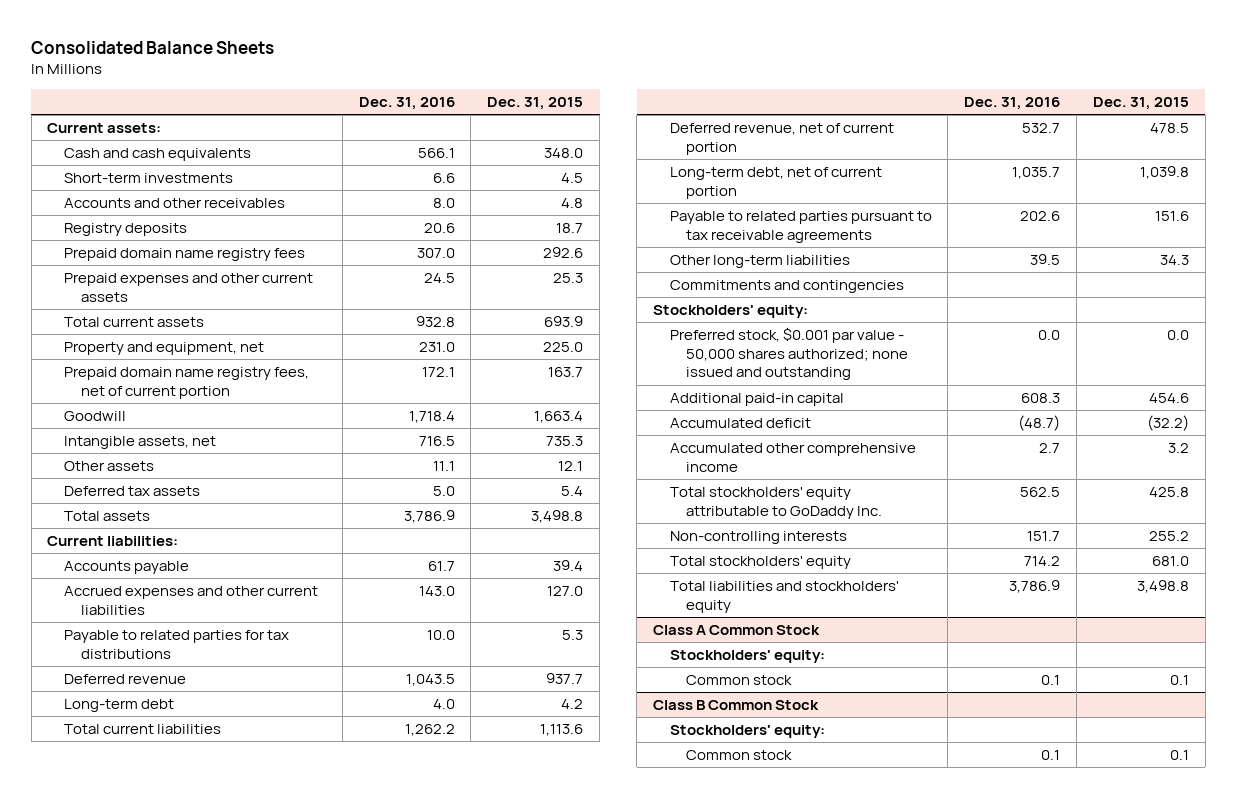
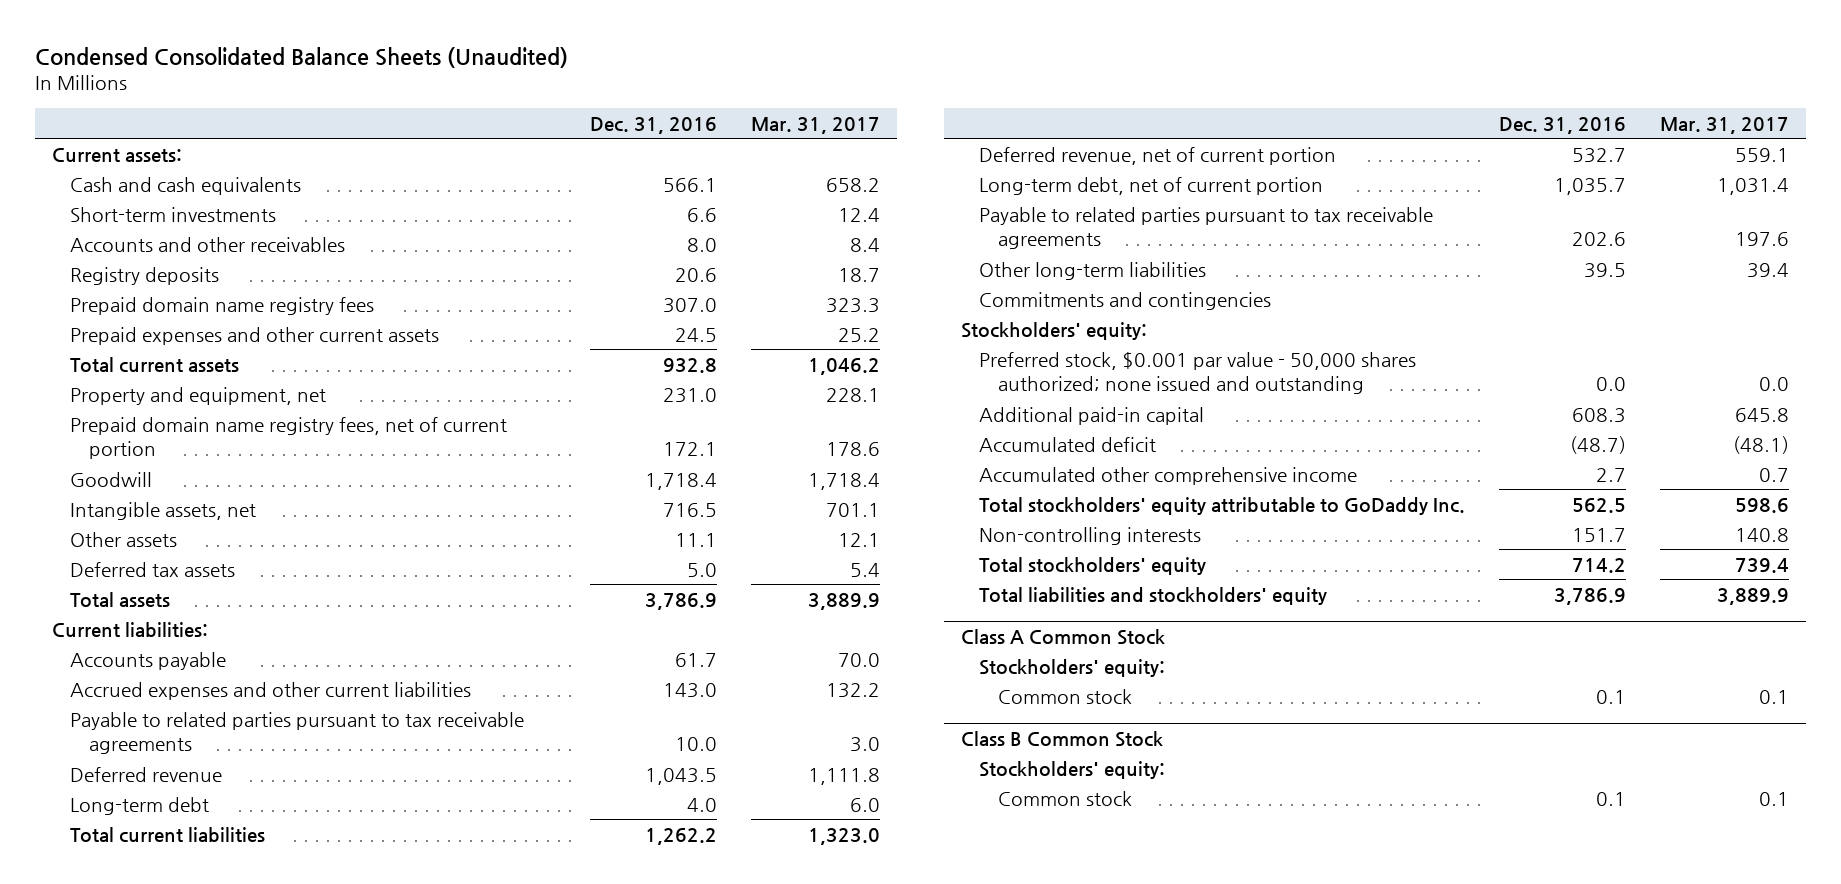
- Consolidated Balance Sheets
+ Condensed Consolidated Balance Sheets (Unaudited)
- | Dec. 31, 2016 | Dec. 31, 2015
+ | Dec. 31, 2016 | Mar. 31, 2017
- Payable to related parties for tax distributions | 10.0 | 5.3
+ Payable to related parties pursuant to tax receivable agreements | 10.0 | 3.0

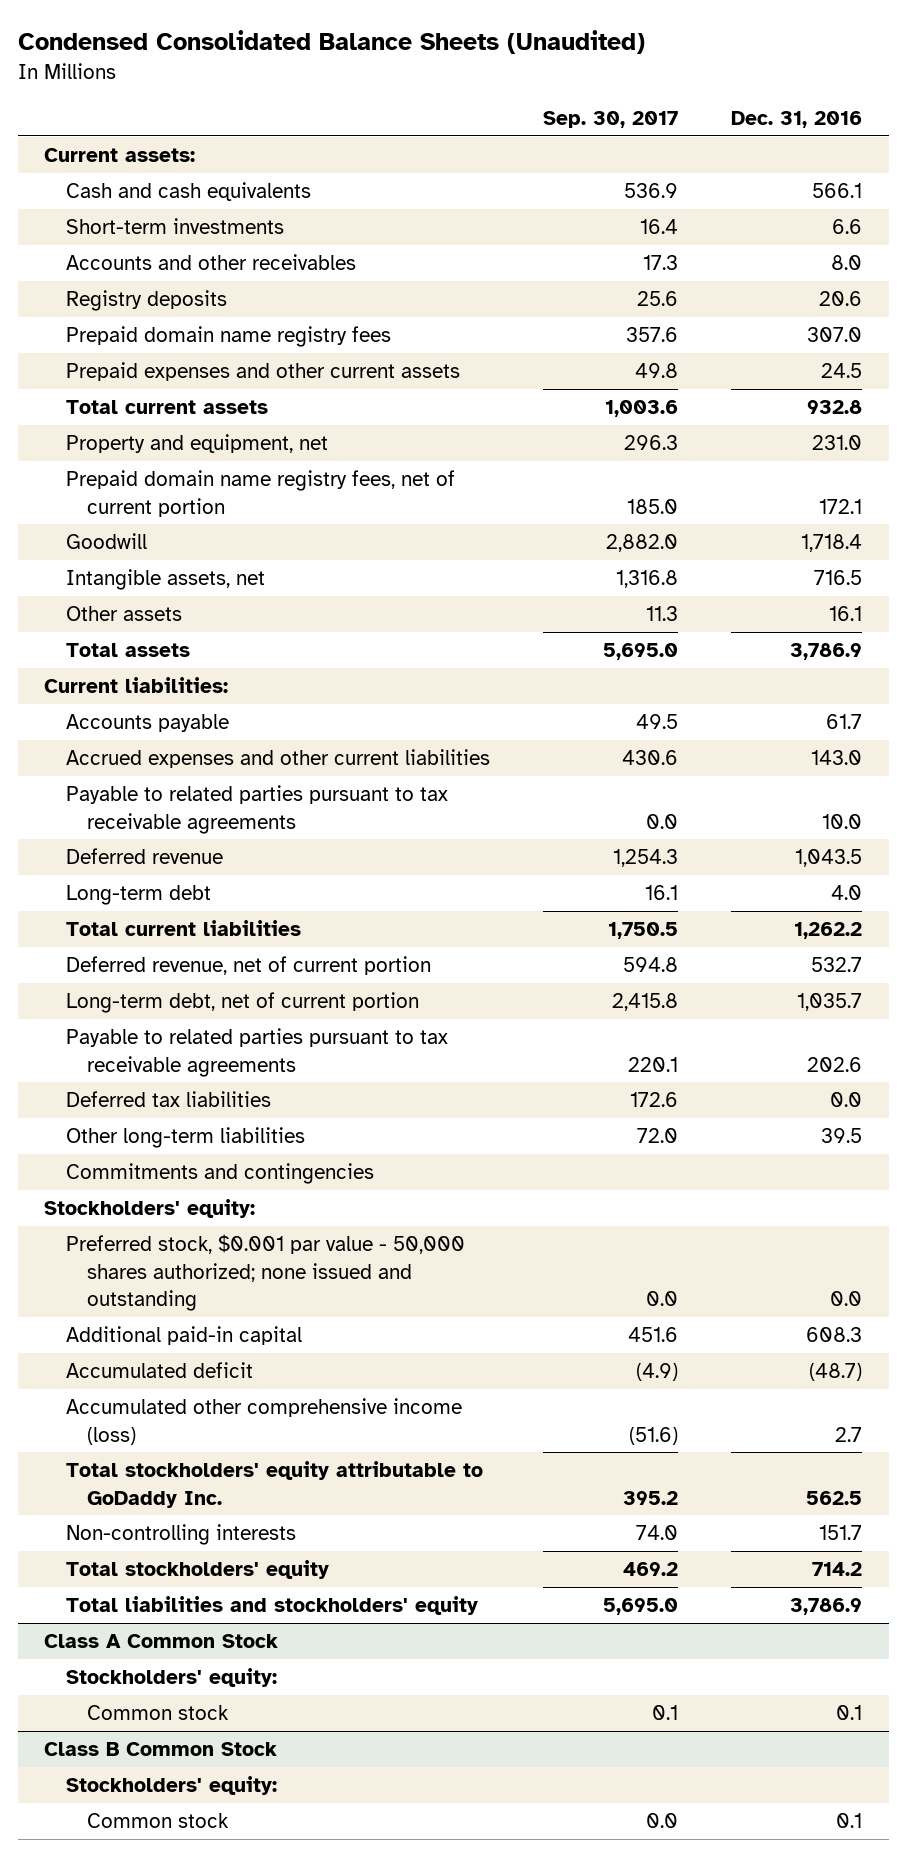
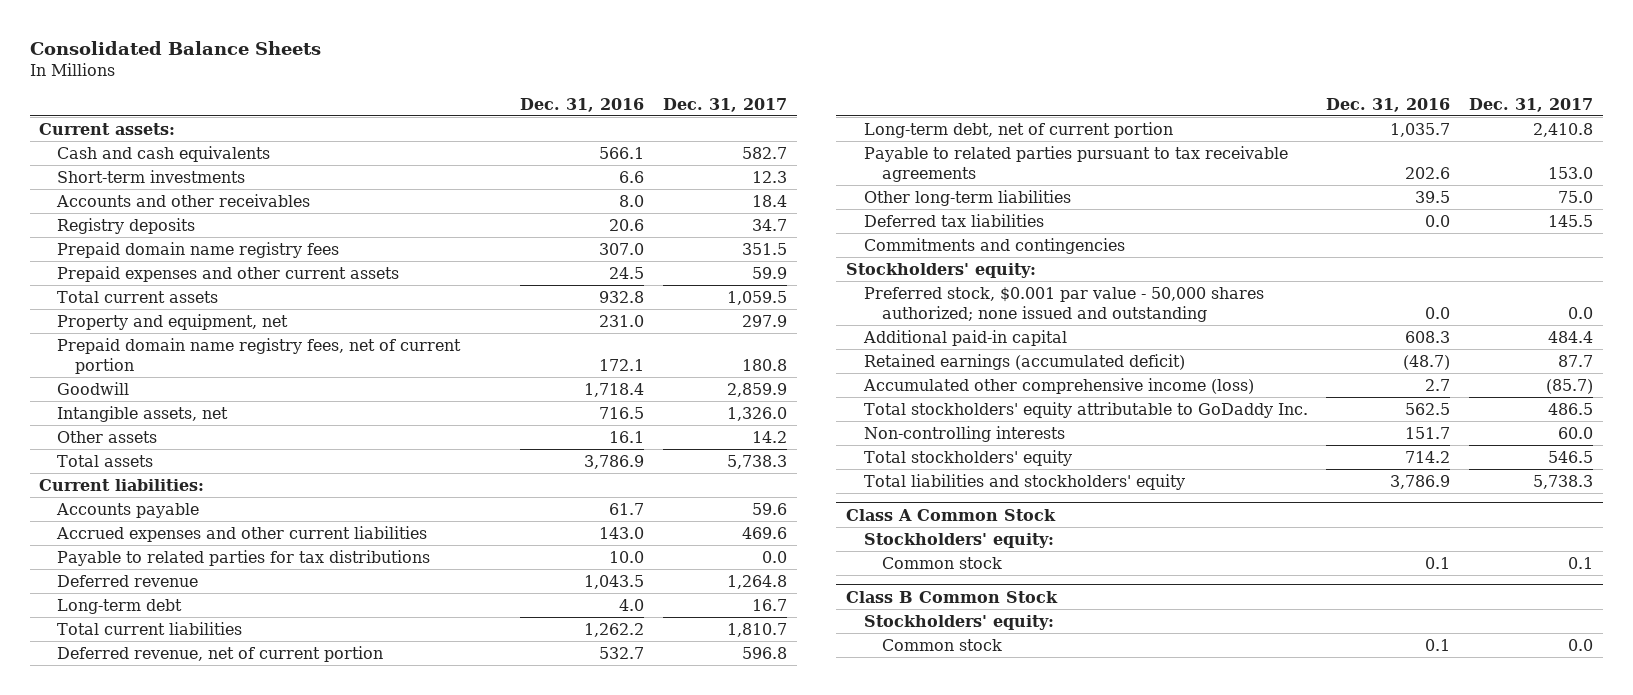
- Condensed Consolidated Balance Sheets (Unaudited)
+ Consolidated Balance Sheets
- | Sep. 30, 2017 | Dec. 31, 2016
+ | Dec. 31, 2016 | Dec. 31, 2017
- Payable to related parties pursuant to tax receivable agreements | 0.0 | 10.0
+ Payable to related parties for tax distributions | 10.0 | 0.0
moved down: Deferred tax liabilities | 0.0 | 145.5
- Accumulated deficit | (4.9) | (48.7)
+ Retained earnings (accumulated deficit) | (48.7) | 87.7

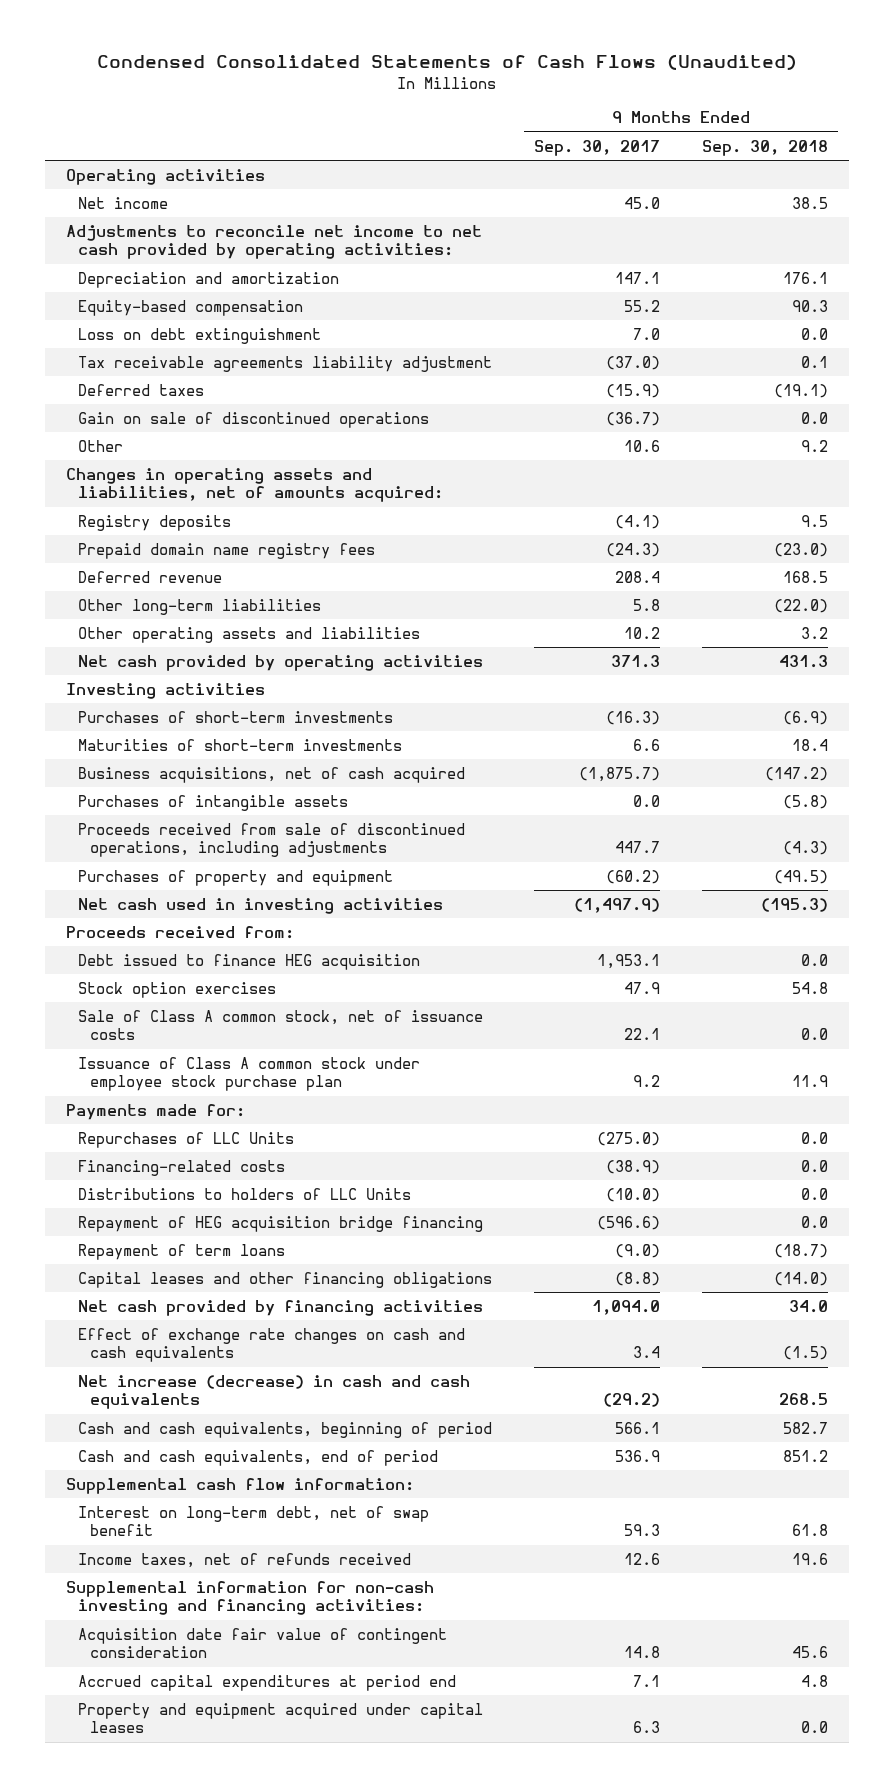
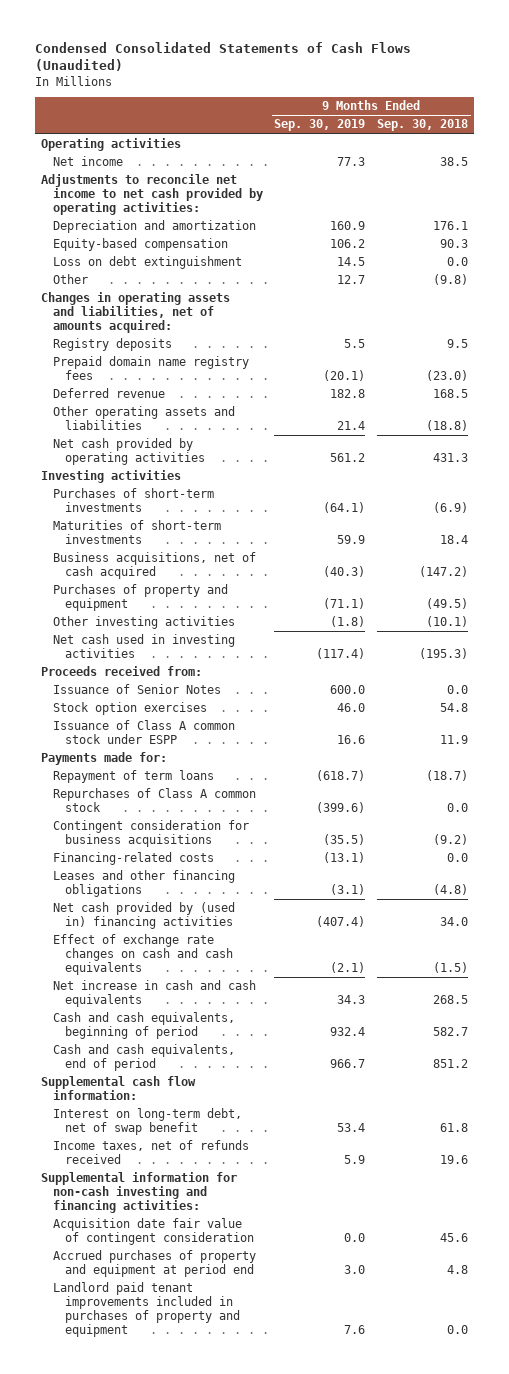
- | 9 Months Ended Sep. 30, 2017 | 9 Months Ended Sep. 30, 2018
+ | 9 Months Ended Sep. 30, 2019 | 9 Months Ended Sep. 30, 2018
- Tax receivable agreements liability adjustment | (37.0) | 0.1
- Deferred taxes | (15.9) | (19.1)
- Gain on sale of discontinued operations | (36.7) | 0.0
- Other | 10.6 | 9.2
+ Other | 12.7 | (9.8)
- Other long-term liabilities | 5.8 | (22.0)
- Other operating assets and liabilities | 10.2 | 3.2
+ Other operating assets and liabilities | 21.4 | (18.8)
- Purchases of intangible assets | 0.0 | (5.8)
- Proceeds received from sale of discontinued operations, including adjustments | 447.7 | (4.3)
+ Other investing activities | (1.8) | (10.1)
- Debt issued to finance HEG acquisition | 1,953.1 | 0.0
+ Issuance of Senior Notes | 600.0 | 0.0
- Sale of Class A common stock, net of issuance costs | 22.1 | 0.0
- Issuance of Class A common stock under employee stock purchase plan | 9.2 | 11.9
+ Issuance of Class A common stock under ESPP | 16.6 | 11.9
- Repurchases of LLC Units | (275.0) | 0.0
- Distributions to holders of LLC Units | (10.0) | 0.0
- Repayment of HEG acquisition bridge financing | (596.6) | 0.0
- Capital leases and other financing obligations | (8.8) | (14.0)
- Net cash provided by financing activities | 1,094.0 | 34.0
+ Repurchases of Class A common stock | (399.6) | 0.0
+ Contingent consideration for business acquisitions | (35.5) | (9.2)
moved down: Financing-related costs | (13.1) | 0.0
+ Leases and other financing obligations | (3.1) | (4.8)
+ Net cash provided by (used in) financing activities | (407.4) | 34.0
- Net increase (decrease) in cash and cash equivalents | (29.2) | 268.5
+ Net increase in cash and cash equivalents | 34.3 | 268.5
- Accrued capital expenditures at period end | 7.1 | 4.8
- Property and equipment acquired under capital leases | 6.3 | 0.0
+ Accrued purchases of property and equipment at period end | 3.0 | 4.8
+ Landlord paid tenant improvements included in purchases of property and equipment | 7.6 | 0.0

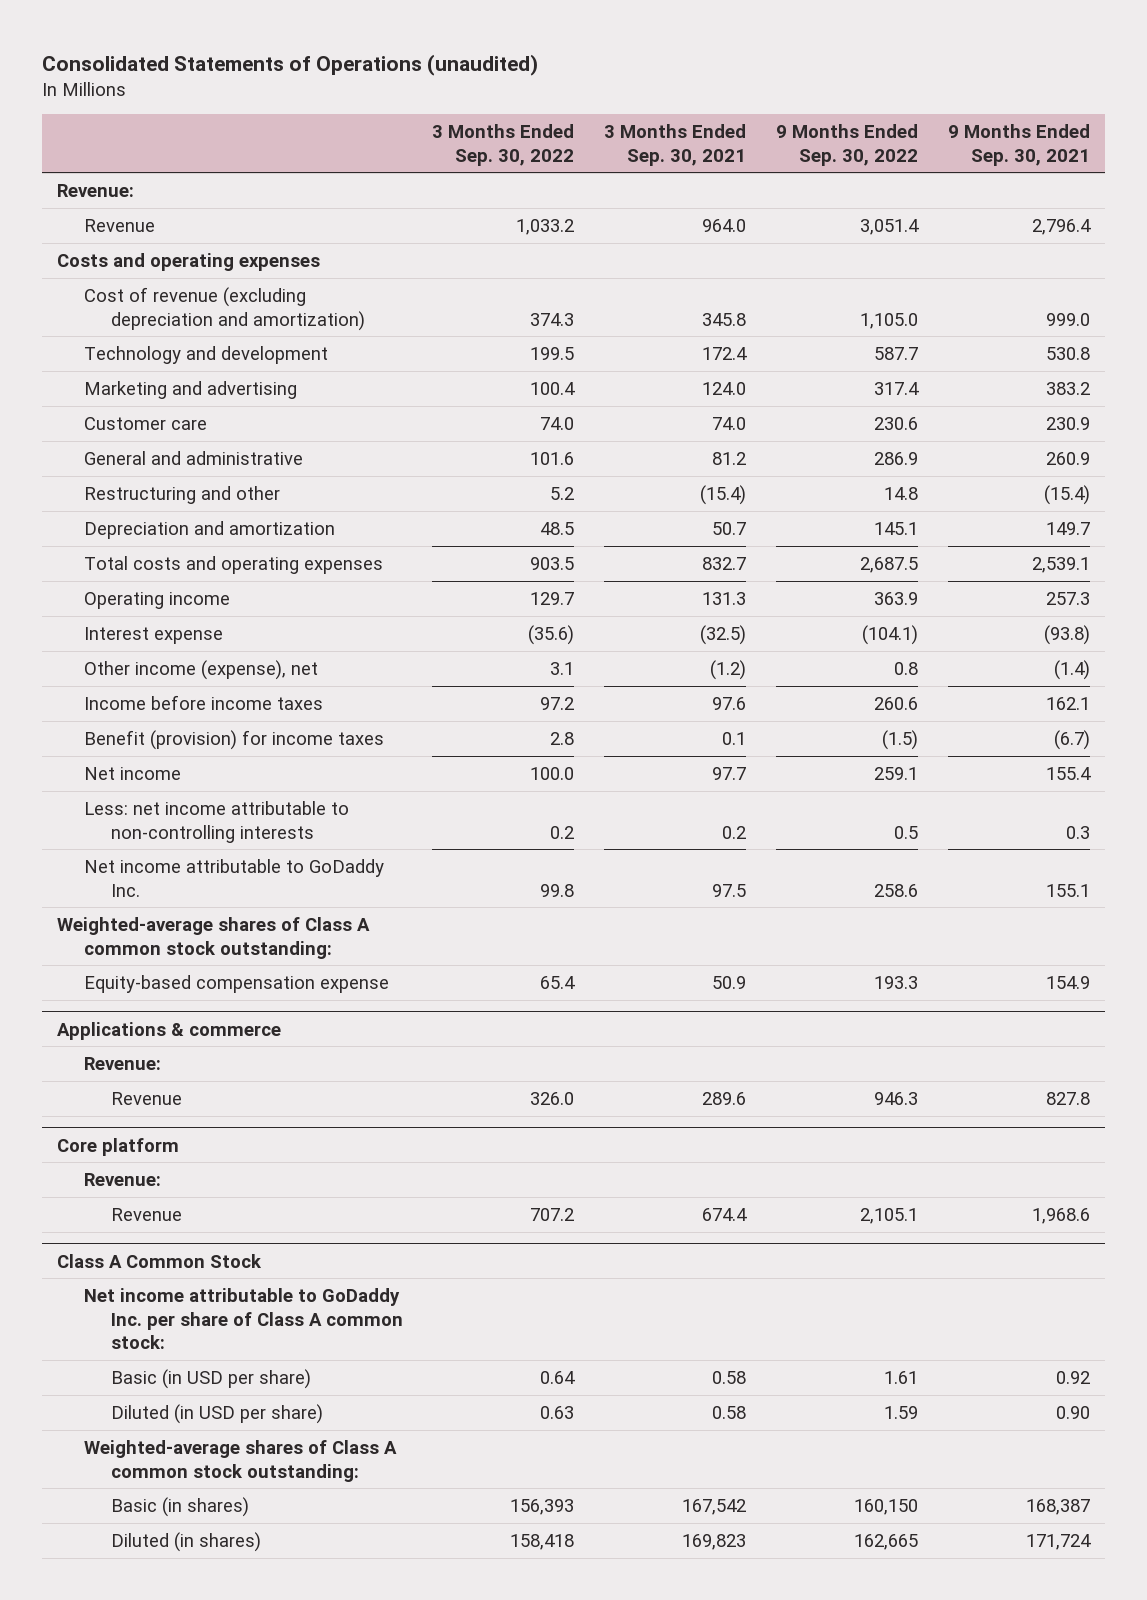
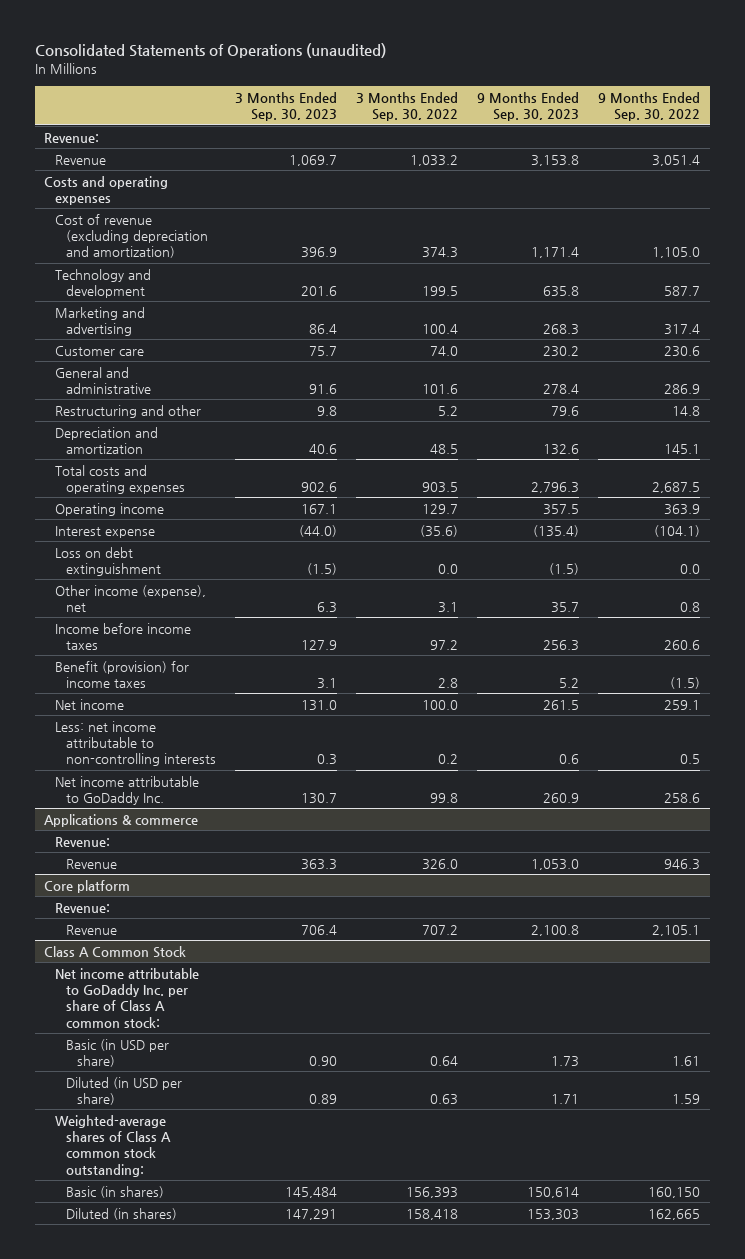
- | 3 Months Ended Sep. 30, 2022 | 3 Months Ended Sep. 30, 2021 | 9 Months Ended Sep. 30, 2022 | 9 Months Ended Sep. 30, 2021
+ | 3 Months Ended Sep. 30, 2023 | 3 Months Ended Sep. 30, 2022 | 9 Months Ended Sep. 30, 2023 | 9 Months Ended Sep. 30, 2022
+ Loss on debt extinguishment | (1.5) | 0.0 | (1.5) | 0.0
- Weighted-average shares of Class A common stock outstanding:
- Equity-based compensation expense | 65.4 | 50.9 | 193.3 | 154.9

